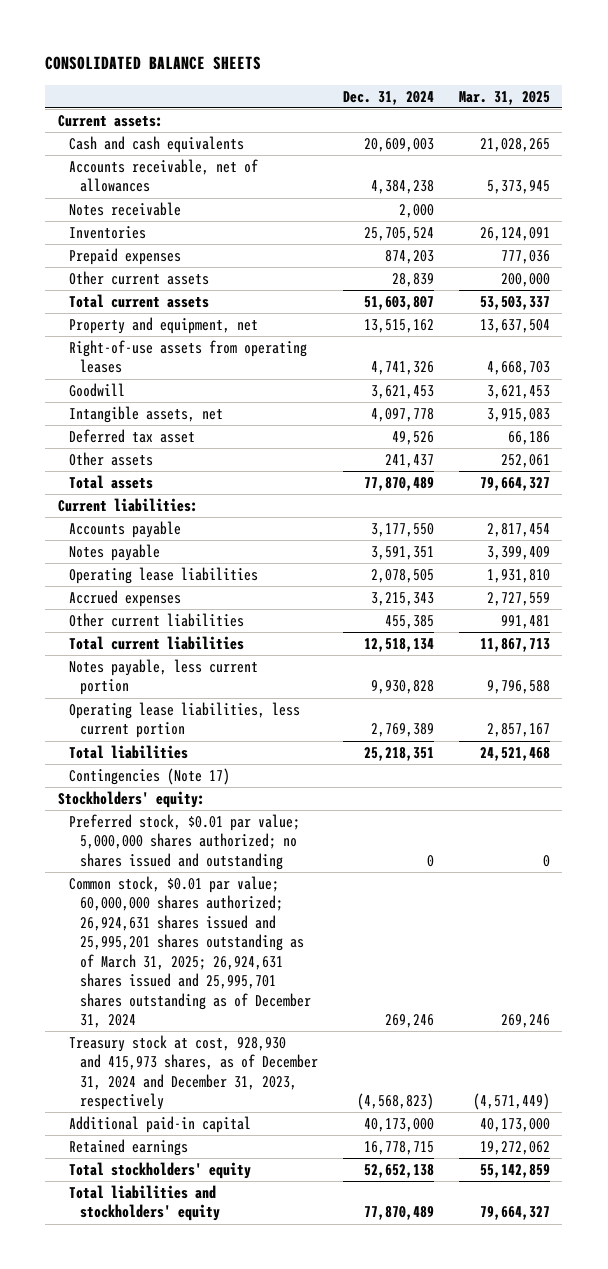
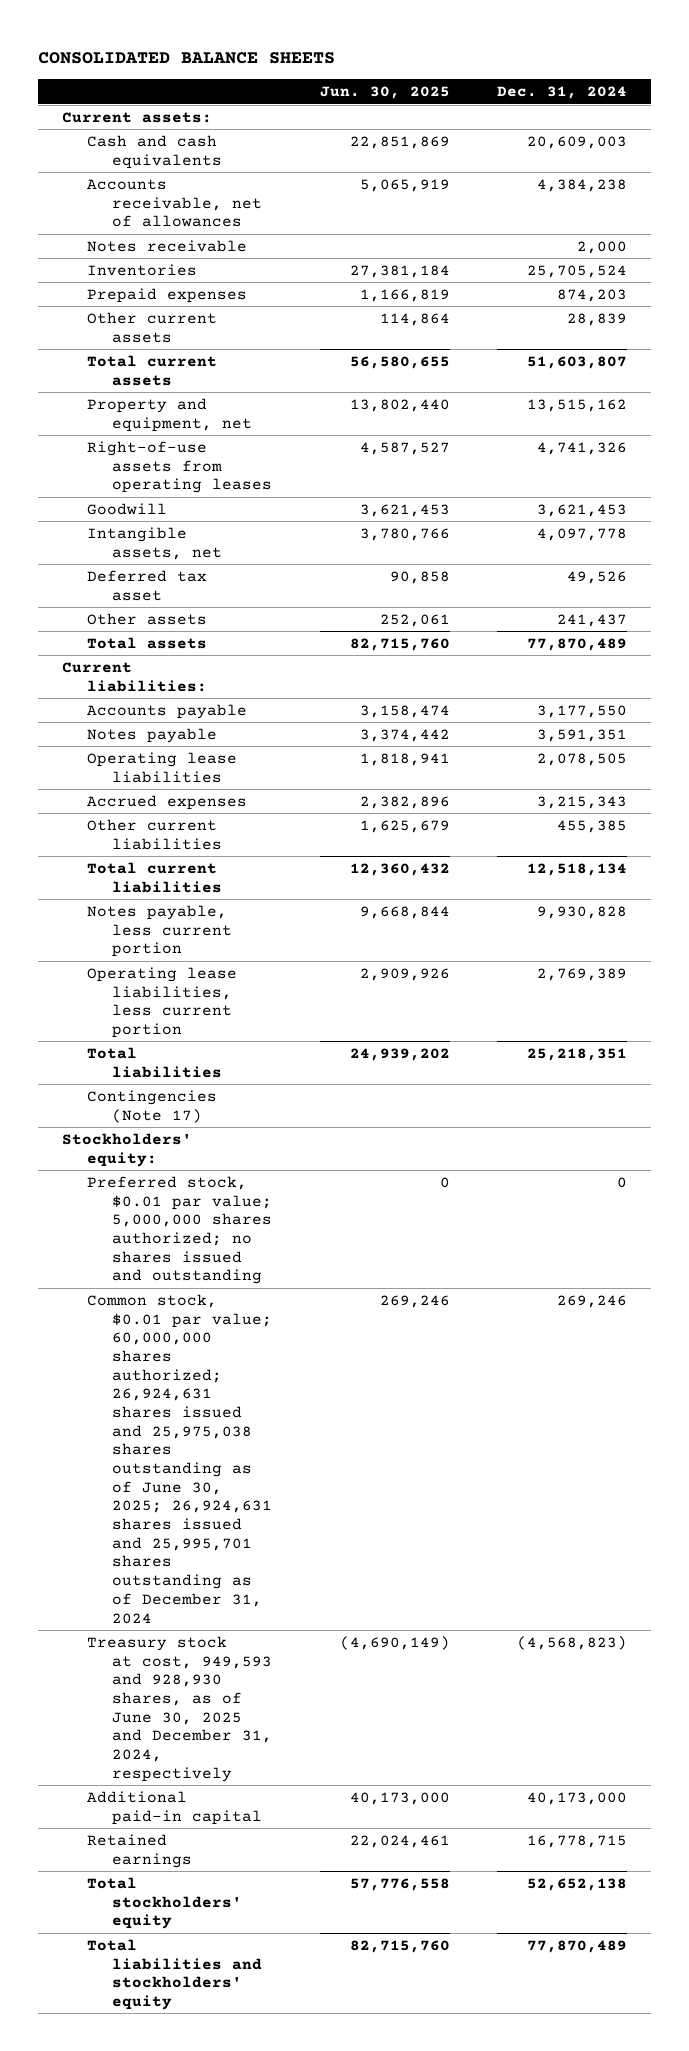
- | Dec. 31, 2024 | Mar. 31, 2025
+ | Jun. 30, 2025 | Dec. 31, 2024
- Common stock, $0.01 par value; 60,000,000 shares authorized; 26,924,631 shares issued and 25,995,201 shares outstanding as of March 31, 2025; 26,924,631 shares issued and 25,995,701 shares outstanding as of December 31, 2024 | 269,246 | 269,246
- Treasury stock at cost, 928,930 and 415,973 shares, as of December 31, 2024 and December 31, 2023, respectively | (4,568,823) | (4,571,449)
+ Common stock, $0.01 par value; 60,000,000 shares authorized; 26,924,631 shares issued and 25,975,038 shares outstanding as of June 30, 2025; 26,924,631 shares issued and 25,995,701 shares outstanding as of December 31, 2024 | 269,246 | 269,246
+ Treasury stock at cost, 949,593 and 928,930 shares, as of June 30, 2025 and December 31, 2024, respectively | (4,690,149) | (4,568,823)

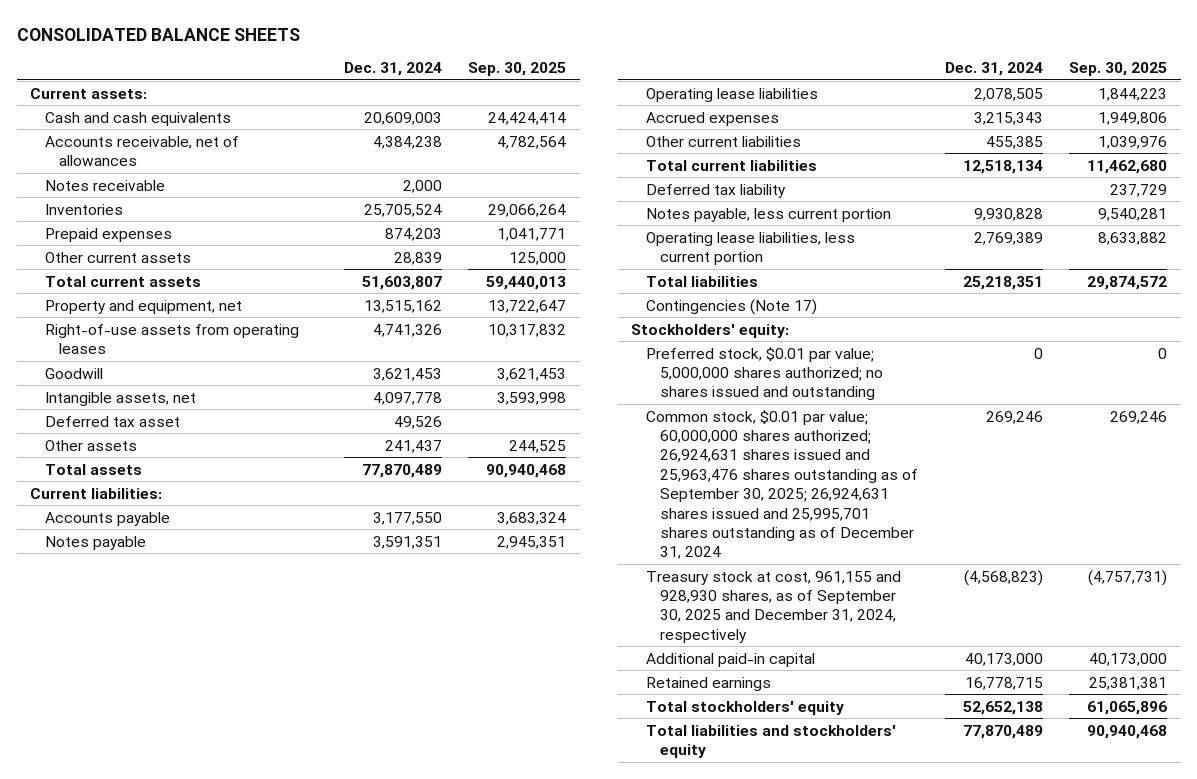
- | Jun. 30, 2025 | Dec. 31, 2024
+ | Dec. 31, 2024 | Sep. 30, 2025
+ Deferred tax liability | | 237,729
- Common stock, $0.01 par value; 60,000,000 shares authorized; 26,924,631 shares issued and 25,975,038 shares outstanding as of June 30, 2025; 26,924,631 shares issued and 25,995,701 shares outstanding as of December 31, 2024 | 269,246 | 269,246
- Treasury stock at cost, 949,593 and 928,930 shares, as of June 30, 2025 and December 31, 2024, respectively | (4,690,149) | (4,568,823)
+ Common stock, $0.01 par value; 60,000,000 shares authorized; 26,924,631 shares issued and 25,963,476 shares outstanding as of September 30, 2025; 26,924,631 shares issued and 25,995,701 shares outstanding as of December 31, 2024 | 269,246 | 269,246
+ Treasury stock at cost, 961,155 and 928,930 shares, as of September 30, 2025 and December 31, 2024, respectively | (4,568,823) | (4,757,731)

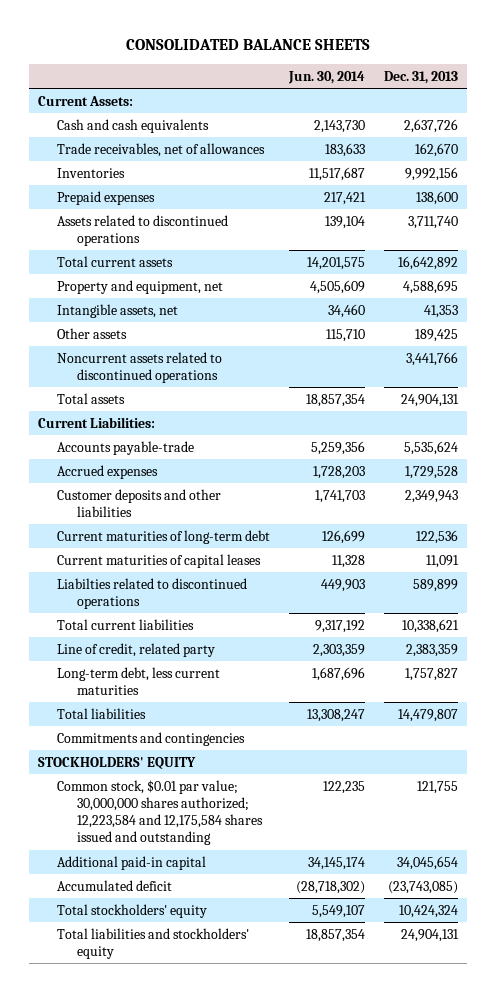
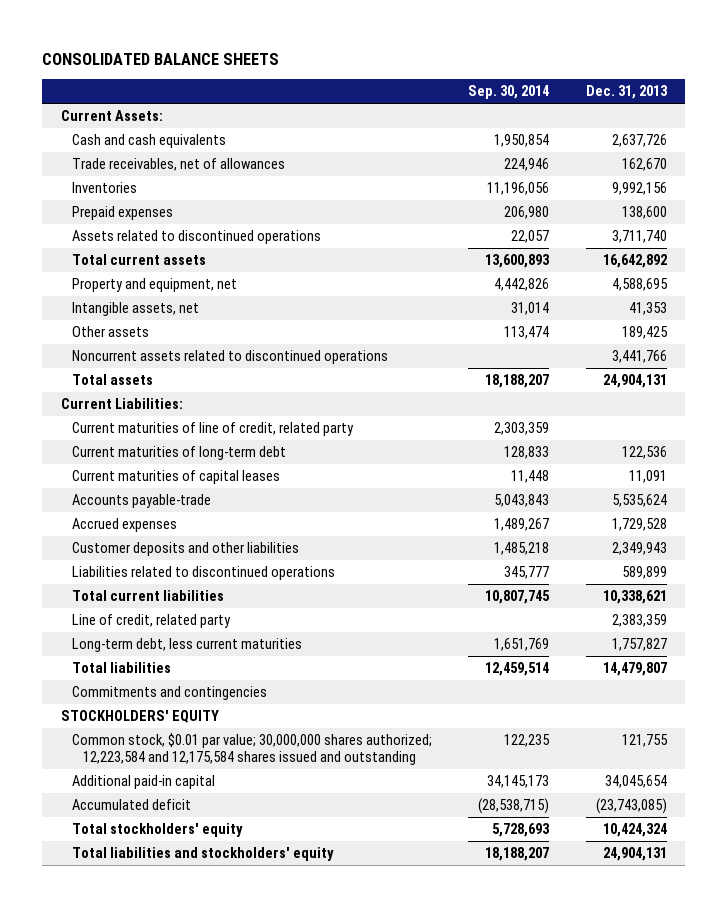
- | Jun. 30, 2014 | Dec. 31, 2013
+ | Sep. 30, 2014 | Dec. 31, 2013
+ Current maturities of line of credit, related party | 2,303,359 |
moved up: Current maturities of long-term debt | 128,833 | 122,536
moved up: Current maturities of capital leases | 11,448 | 11,091
- Liabilties related to discontinued operations | 449,903 | 589,899
+ Liabilities related to discontinued operations | 345,777 | 589,899

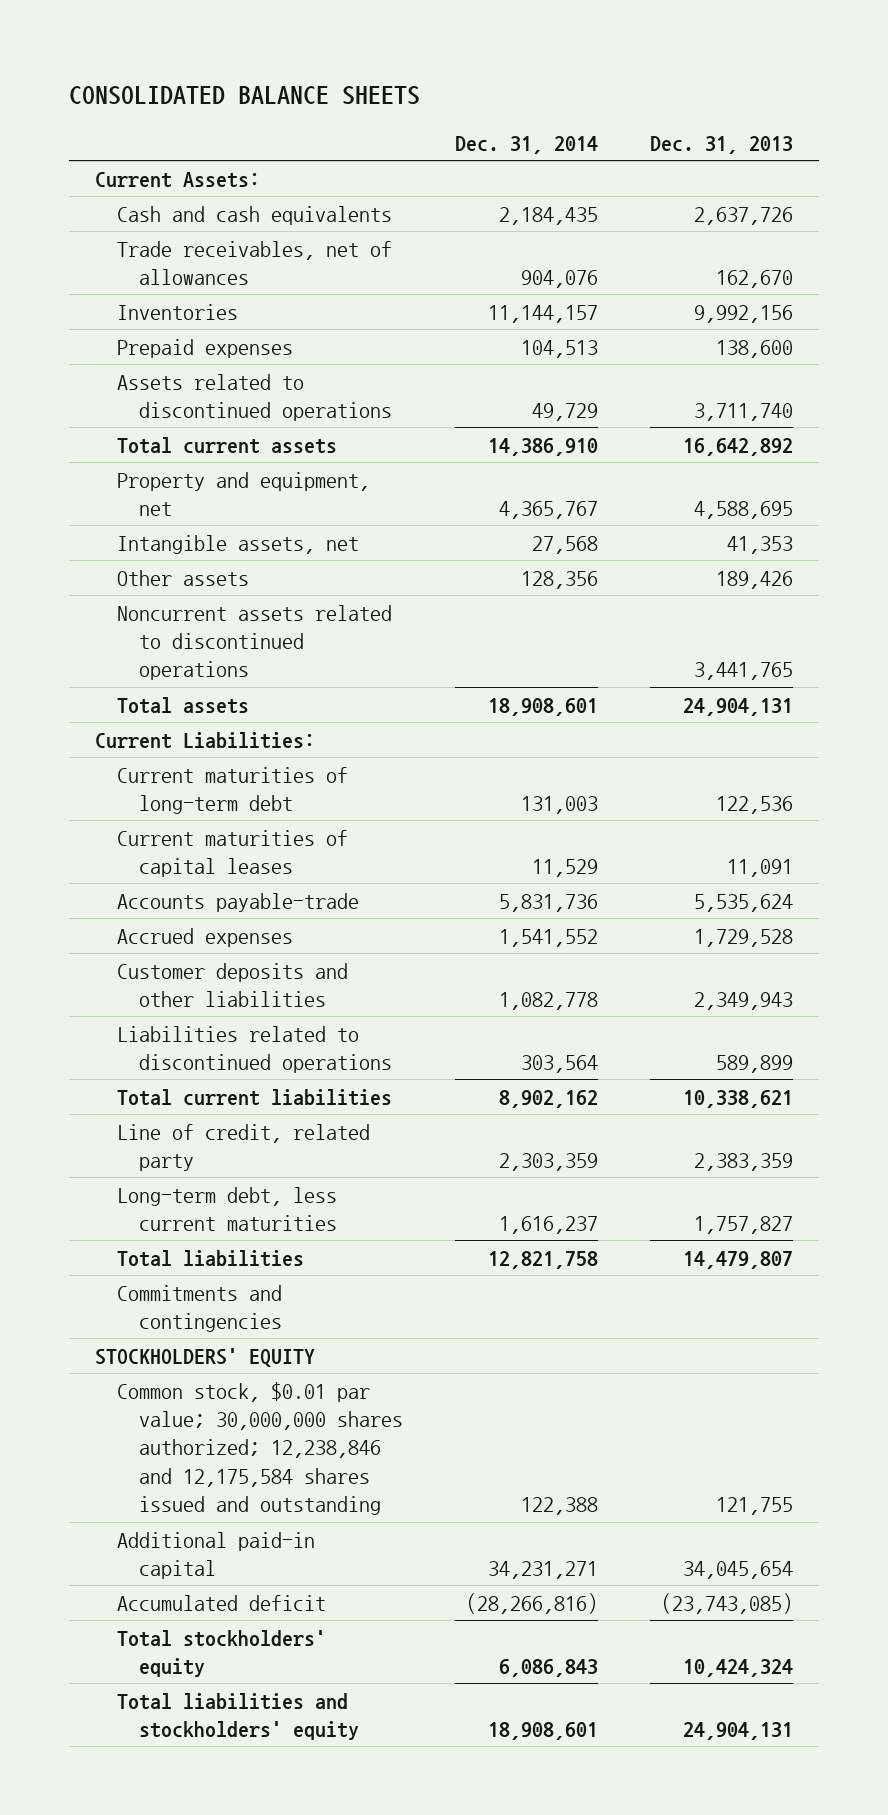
- | Sep. 30, 2014 | Dec. 31, 2013
+ | Dec. 31, 2014 | Dec. 31, 2013
- Other assets | 113,474 | 189,425
- Noncurrent assets related to discontinued operations | | 3,441,766
+ Other assets | 128,356 | 189,426
+ Noncurrent assets related to discontinued operations | | 3,441,765
- Current maturities of line of credit, related party | 2,303,359 |
- Common stock, $0.01 par value; 30,000,000 shares authorized; 12,223,584 and 12,175,584 shares issued and outstanding | 122,235 | 121,755
+ Common stock, $0.01 par value; 30,000,000 shares authorized; 12,238,846 and 12,175,584 shares issued and outstanding | 122,388 | 121,755

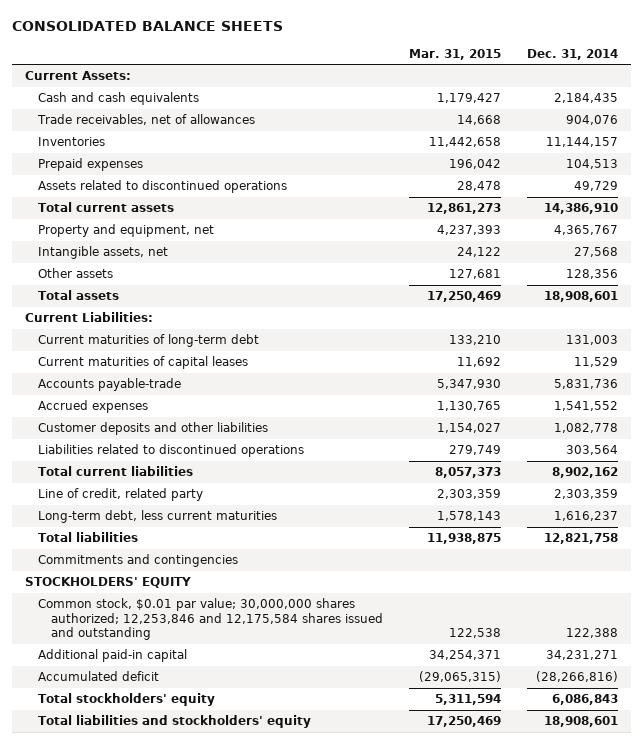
- | Dec. 31, 2014 | Dec. 31, 2013
+ | Mar. 31, 2015 | Dec. 31, 2014
- Noncurrent assets related to discontinued operations | | 3,441,765
- Common stock, $0.01 par value; 30,000,000 shares authorized; 12,238,846 and 12,175,584 shares issued and outstanding | 122,388 | 121,755
+ Common stock, $0.01 par value; 30,000,000 shares authorized; 12,253,846 and 12,175,584 shares issued and outstanding | 122,538 | 122,388

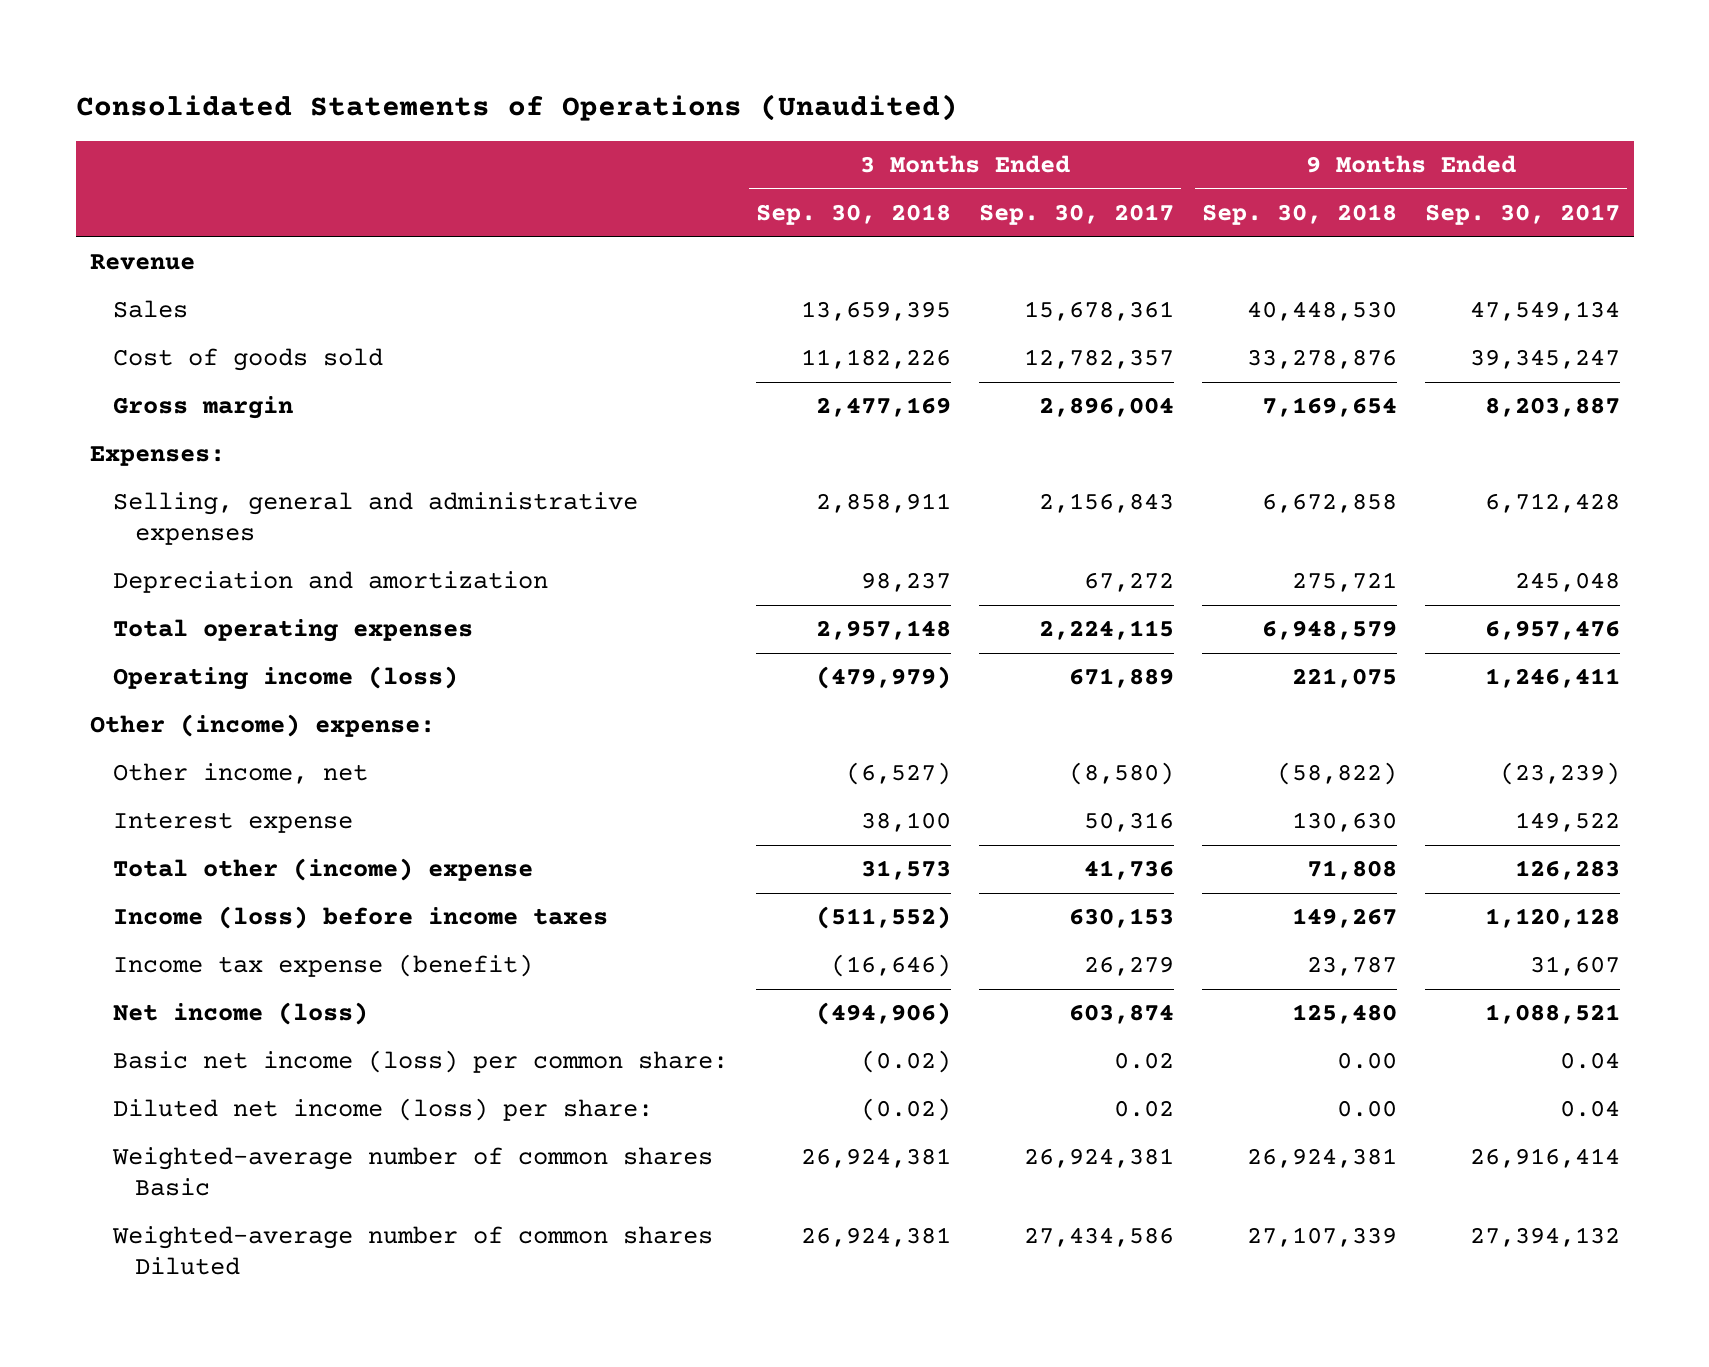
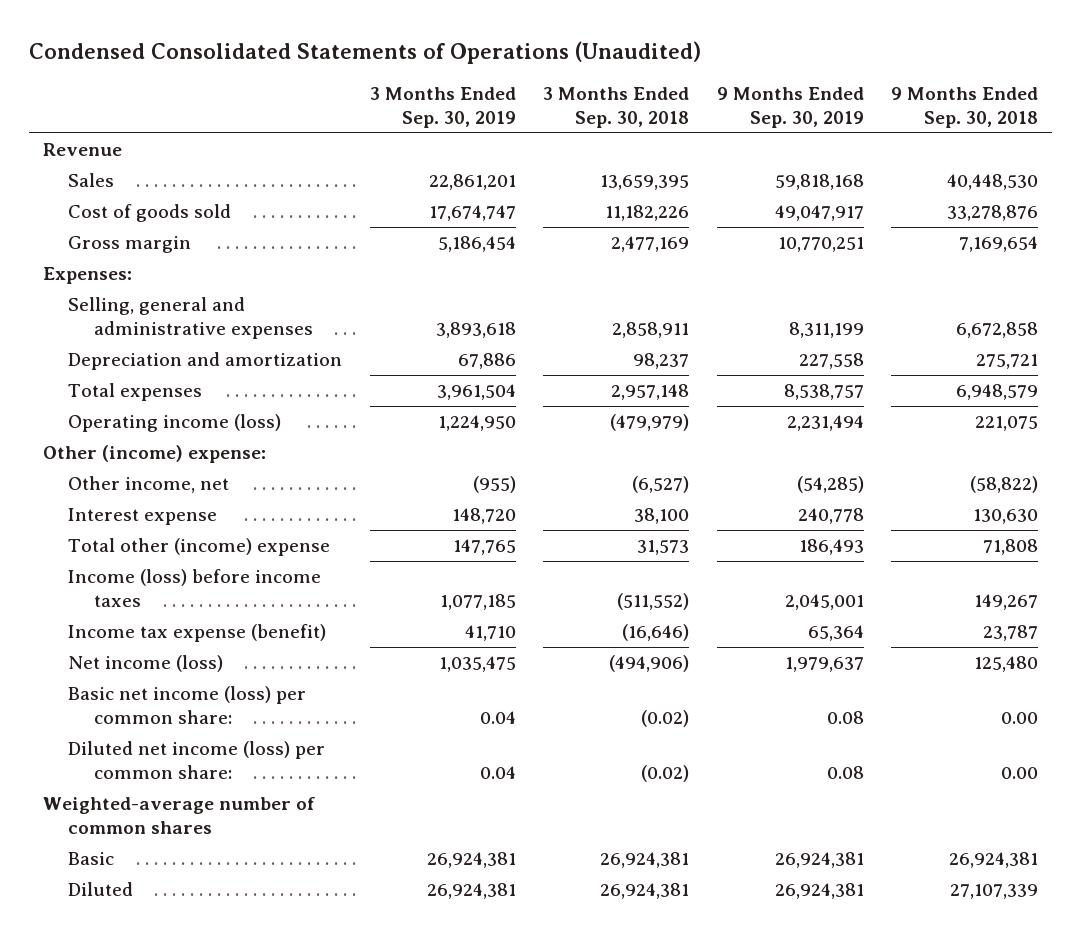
- Consolidated Statements of Operations (Unaudited)
+ Condensed Consolidated Statements of Operations (Unaudited)
- | 3 Months Ended Sep. 30, 2018 | 3 Months Ended Sep. 30, 2017 | 9 Months Ended Sep. 30, 2018 | 9 Months Ended Sep. 30, 2017
+ | 3 Months Ended Sep. 30, 2019 | 3 Months Ended Sep. 30, 2018 | 9 Months Ended Sep. 30, 2019 | 9 Months Ended Sep. 30, 2018
- Total operating expenses | 2,957,148 | 2,224,115 | 6,948,579 | 6,957,476
+ Total expenses | 3,961,504 | 2,957,148 | 8,538,757 | 6,948,579
- Diluted net income (loss) per share: | (0.02) | 0.02 | 0.00 | 0.04
- Weighted-average number of common shares Basic | 26,924,381 | 26,924,381 | 26,924,381 | 26,916,414
- Weighted-average number of common shares Diluted | 26,924,381 | 27,434,586 | 27,107,339 | 27,394,132
+ Diluted net income (loss) per common share: | 0.04 | (0.02) | 0.08 | 0.00
+ Weighted-average number of common shares
+ Basic | 26,924,381 | 26,924,381 | 26,924,381 | 26,924,381
+ Diluted | 26,924,381 | 26,924,381 | 26,924,381 | 27,107,339

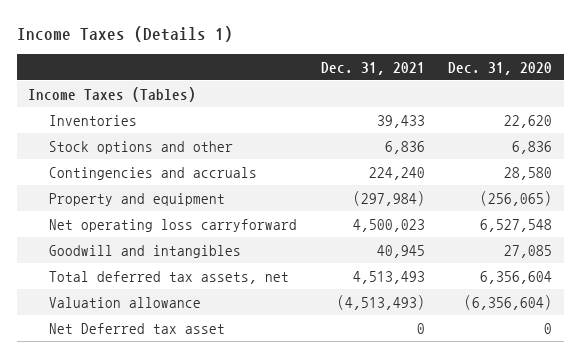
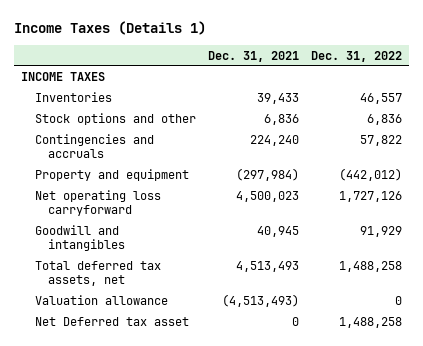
- | Dec. 31, 2021 | Dec. 31, 2020
+ | Dec. 31, 2021 | Dec. 31, 2022
- Income Taxes (Tables)
+ INCOME TAXES

